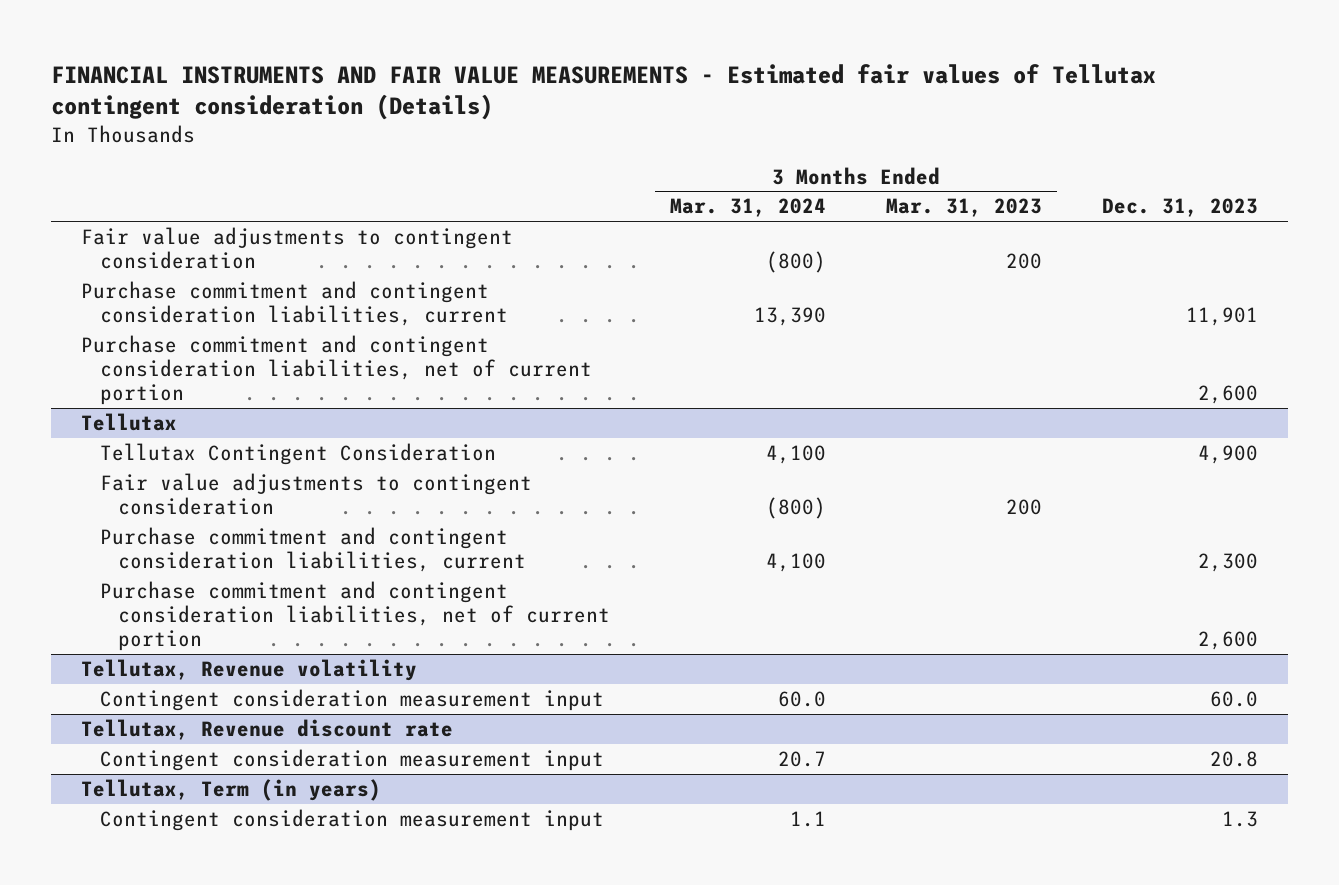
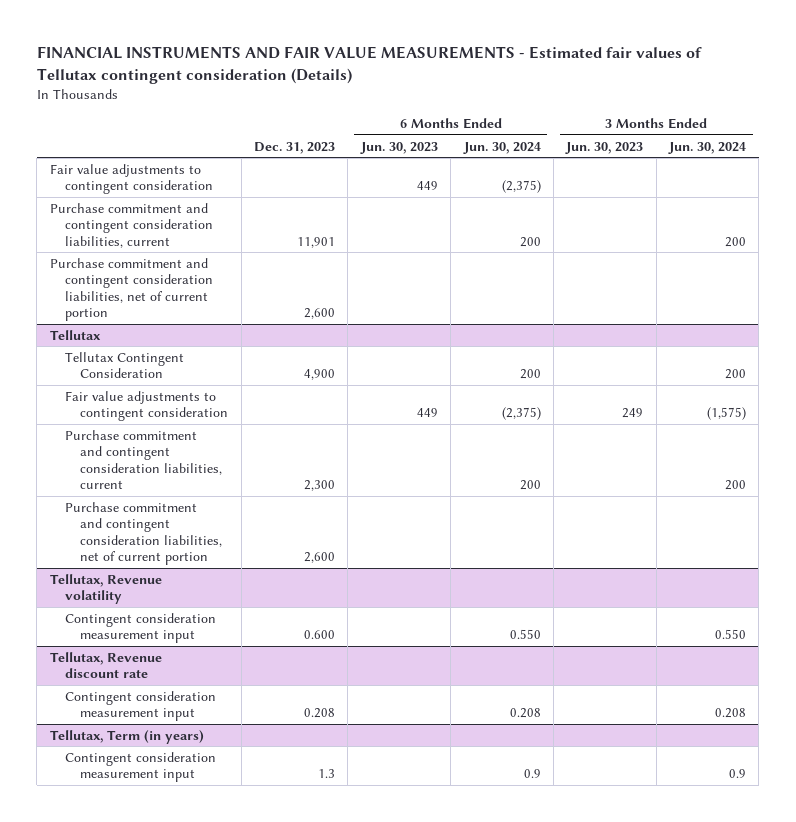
- | 3 Months Ended Mar. 31, 2024 | 3 Months Ended Mar. 31, 2023 | Dec. 31, 2023
+ | Dec. 31, 2023 | 6 Months Ended Jun. 30, 2023 | 6 Months Ended Jun. 30, 2024 | 3 Months Ended Jun. 30, 2023 | 3 Months Ended Jun. 30, 2024
@ Tellutax, Revenue volatility
- Contingent consideration measurement input | 60.0 | | 60.0
+ Contingent consideration measurement input | 0.600 | | 0.550 | | 0.550
@ Tellutax, Revenue discount rate
- Contingent consideration measurement input | 20.7 | | 20.8
+ Contingent consideration measurement input | 0.208 | | 0.208 | | 0.208

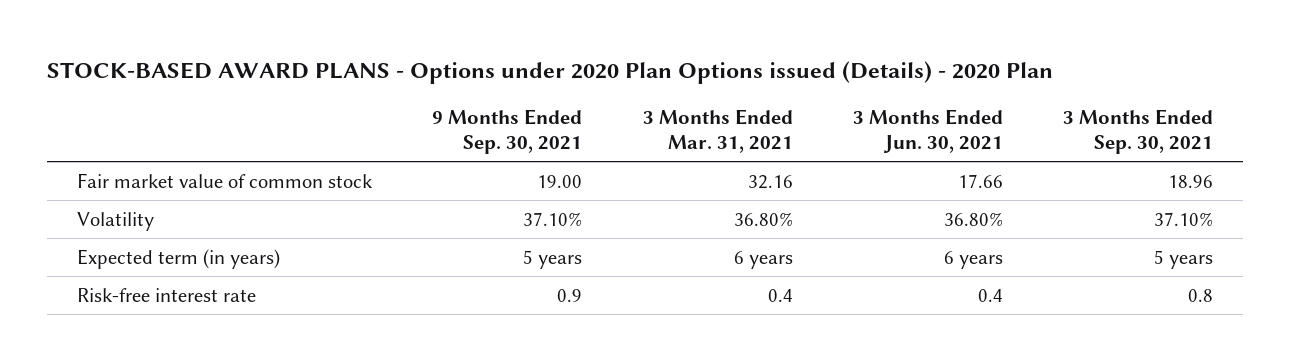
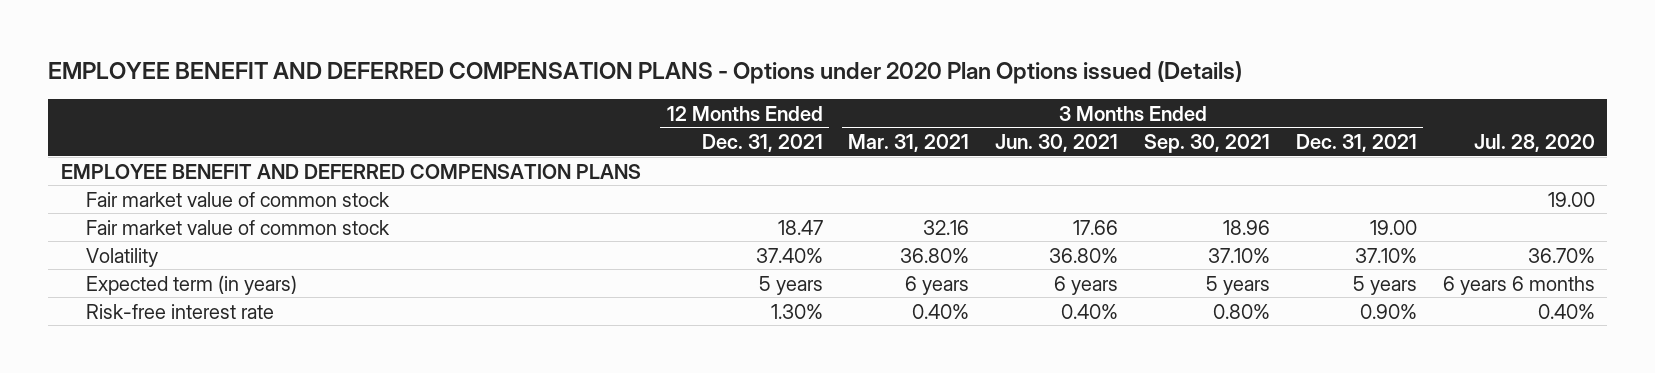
- STOCK-BASED AWARD PLANS - Options under 2020 Plan Options issued (Details) - 2020 Plan
+ EMPLOYEE BENEFIT AND DEFERRED COMPENSATION PLANS - Options under 2020 Plan Options issued (Details)
- | 9 Months Ended Sep. 30, 2021 | 3 Months Ended Mar. 31, 2021 | 3 Months Ended Jun. 30, 2021 | 3 Months Ended Sep. 30, 2021
+ | 12 Months Ended Dec. 31, 2021 | 3 Months Ended Mar. 31, 2021 | 3 Months Ended Jun. 30, 2021 | 3 Months Ended Sep. 30, 2021 | 3 Months Ended Dec. 31, 2021 | Jul. 28, 2020
+ EMPLOYEE BENEFIT AND DEFERRED COMPENSATION PLANS
+ Fair market value of common stock | | | | | | 19.00
- Risk-free interest rate | 0.9 | 0.4 | 0.4 | 0.8
+ Risk-free interest rate | 1.30% | 0.40% | 0.40% | 0.80% | 0.90% | 0.40%

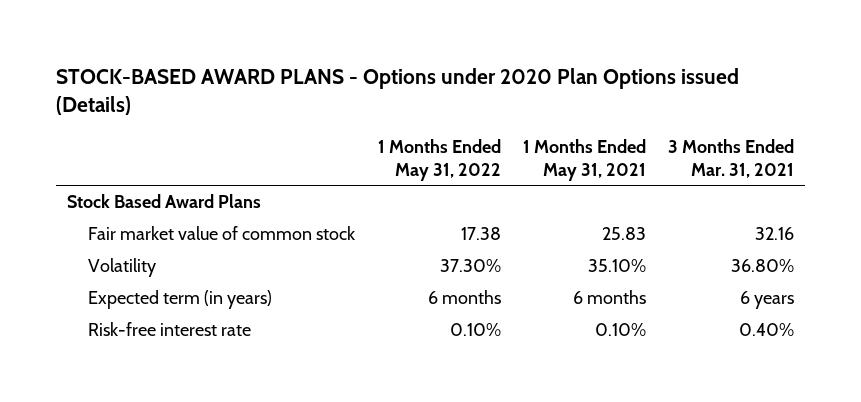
- EMPLOYEE BENEFIT AND DEFERRED COMPENSATION PLANS - Options under 2020 Plan Options issued (Details)
+ STOCK-BASED AWARD PLANS - Options under 2020 Plan Options issued (Details)
- | 12 Months Ended Dec. 31, 2021 | 3 Months Ended Mar. 31, 2021 | 3 Months Ended Jun. 30, 2021 | 3 Months Ended Sep. 30, 2021 | 3 Months Ended Dec. 31, 2021 | Jul. 28, 2020
+ | 1 Months Ended May 31, 2022 | 1 Months Ended May 31, 2021 | 3 Months Ended Mar. 31, 2021
- EMPLOYEE BENEFIT AND DEFERRED COMPENSATION PLANS
- Fair market value of common stock | | | | | | 19.00
+ Stock Based Award Plans

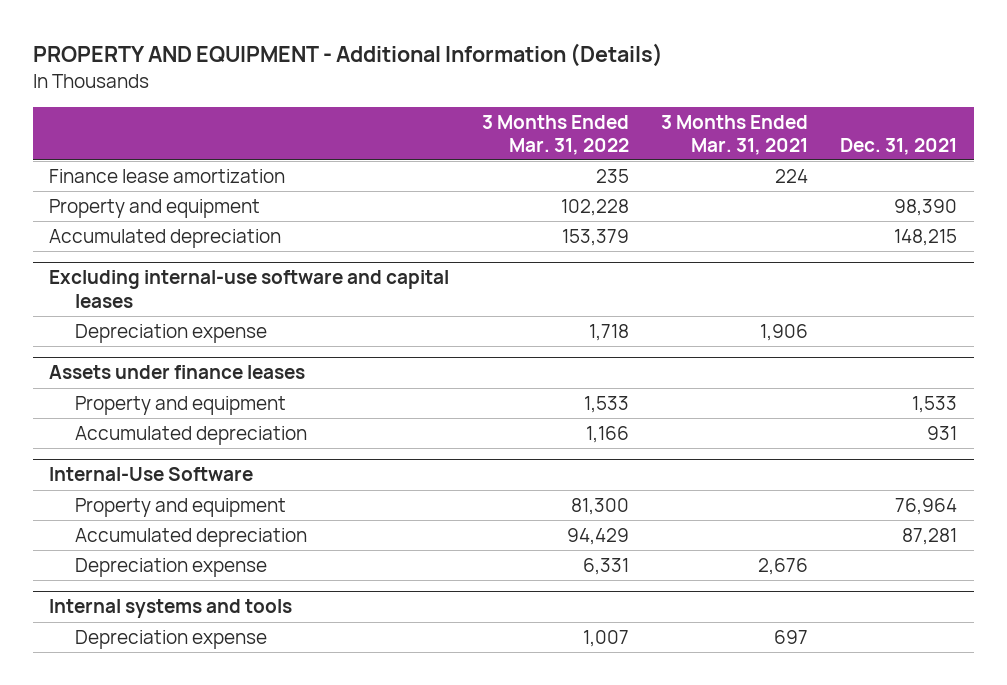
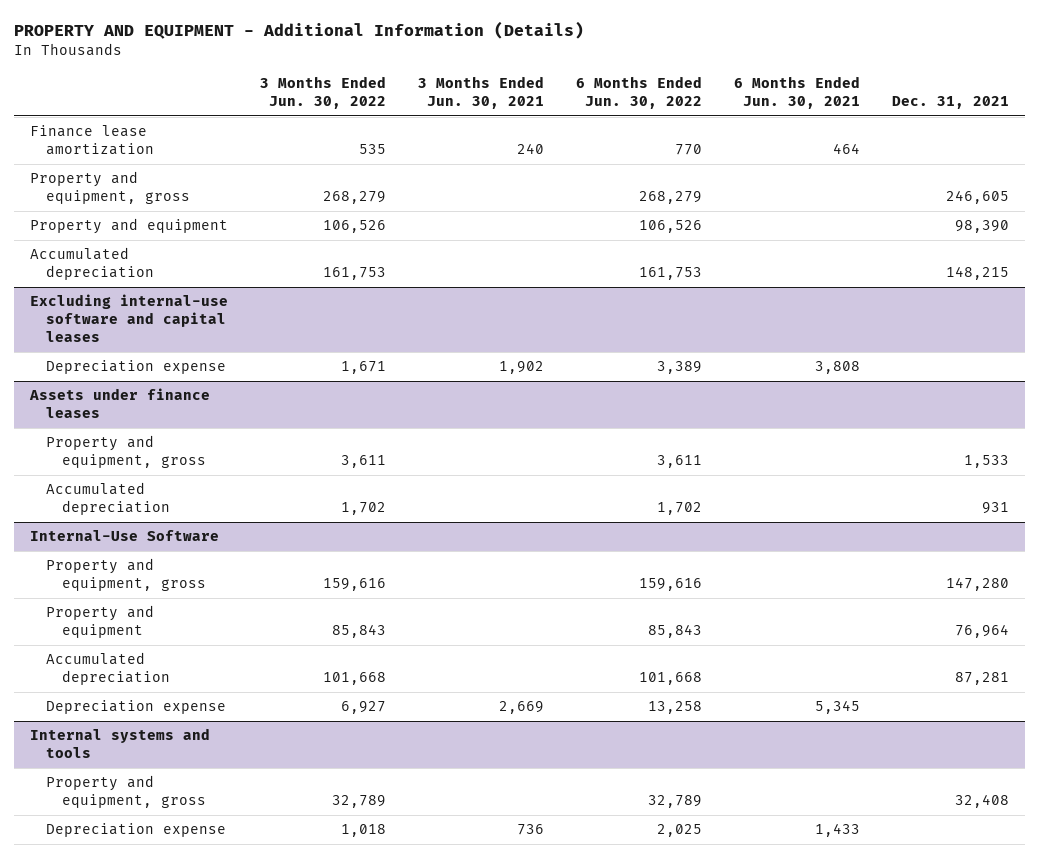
- | 3 Months Ended Mar. 31, 2022 | 3 Months Ended Mar. 31, 2021 | Dec. 31, 2021
+ | 3 Months Ended Jun. 30, 2022 | 3 Months Ended Jun. 30, 2021 | 6 Months Ended Jun. 30, 2022 | 6 Months Ended Jun. 30, 2021 | Dec. 31, 2021
+ Property and equipment, gross | 268,279 | | 268,279 | | 246,605
@ Assets under finance leases
- Property and equipment | 1,533 | | 1,533
+ Property and equipment, gross | 3,611 | | 3,611 | | 1,533
@ Internal-Use Software
+ Property and equipment, gross | 159,616 | | 159,616 | | 147,280
@ Internal systems and tools
+ Property and equipment, gross | 32,789 | | 32,789 | | 32,408

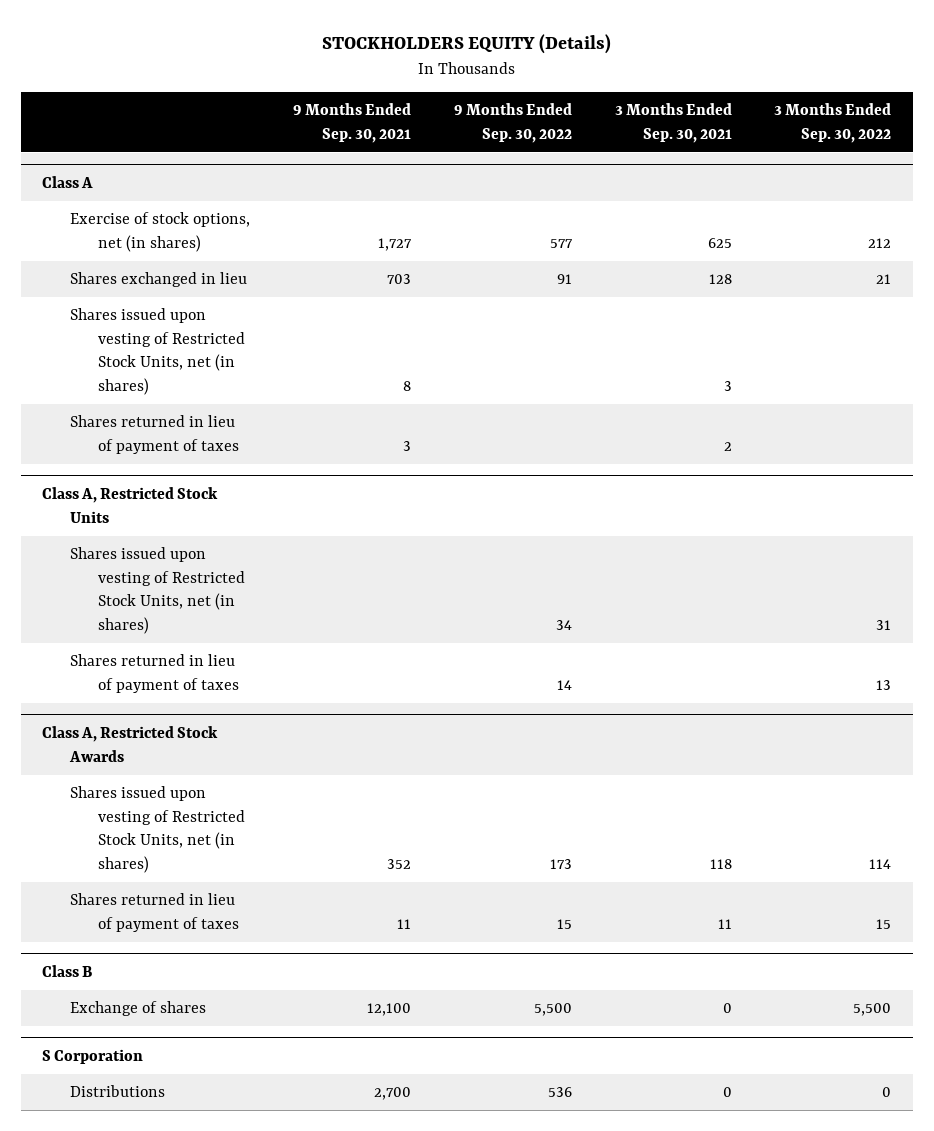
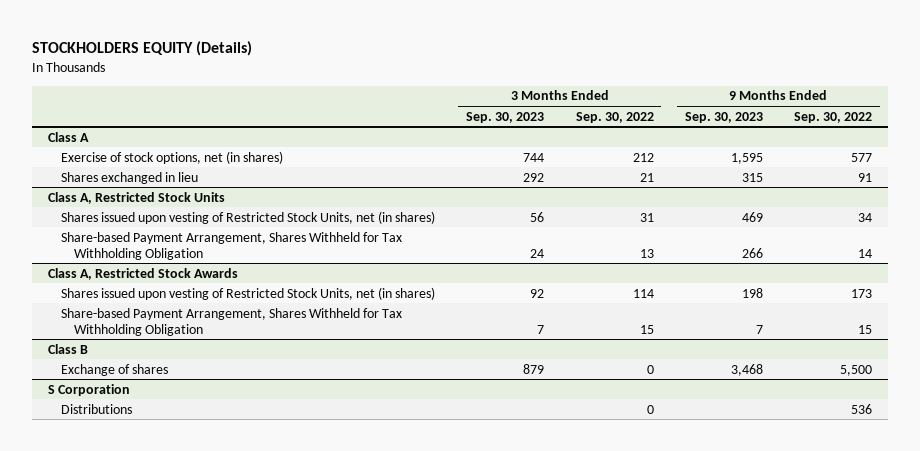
- | 9 Months Ended Sep. 30, 2021 | 9 Months Ended Sep. 30, 2022 | 3 Months Ended Sep. 30, 2021 | 3 Months Ended Sep. 30, 2022
+ | 3 Months Ended Sep. 30, 2023 | 3 Months Ended Sep. 30, 2022 | 9 Months Ended Sep. 30, 2023 | 9 Months Ended Sep. 30, 2022
@ Class A
- Shares issued upon vesting of Restricted Stock Units, net (in shares) | 8 | | 3 |
- Shares returned in lieu of payment of taxes | 3 | | 2 |
@ Class A, Restricted Stock Units
- Shares returned in lieu of payment of taxes | | 14 | | 13
+ Share-based Payment Arrangement, Shares Withheld for Tax Withholding Obligation | 24 | 13 | 266 | 14
@ Class A, Restricted Stock Awards
- Shares returned in lieu of payment of taxes | 11 | 15 | 11 | 15
+ Share-based Payment Arrangement, Shares Withheld for Tax Withholding Obligation | 7 | 15 | 7 | 15
@ Class B
- Exchange of shares | 12,100 | 5,500 | 0 | 5,500
+ Exchange of shares | 879 | 0 | 3,468 | 5,500

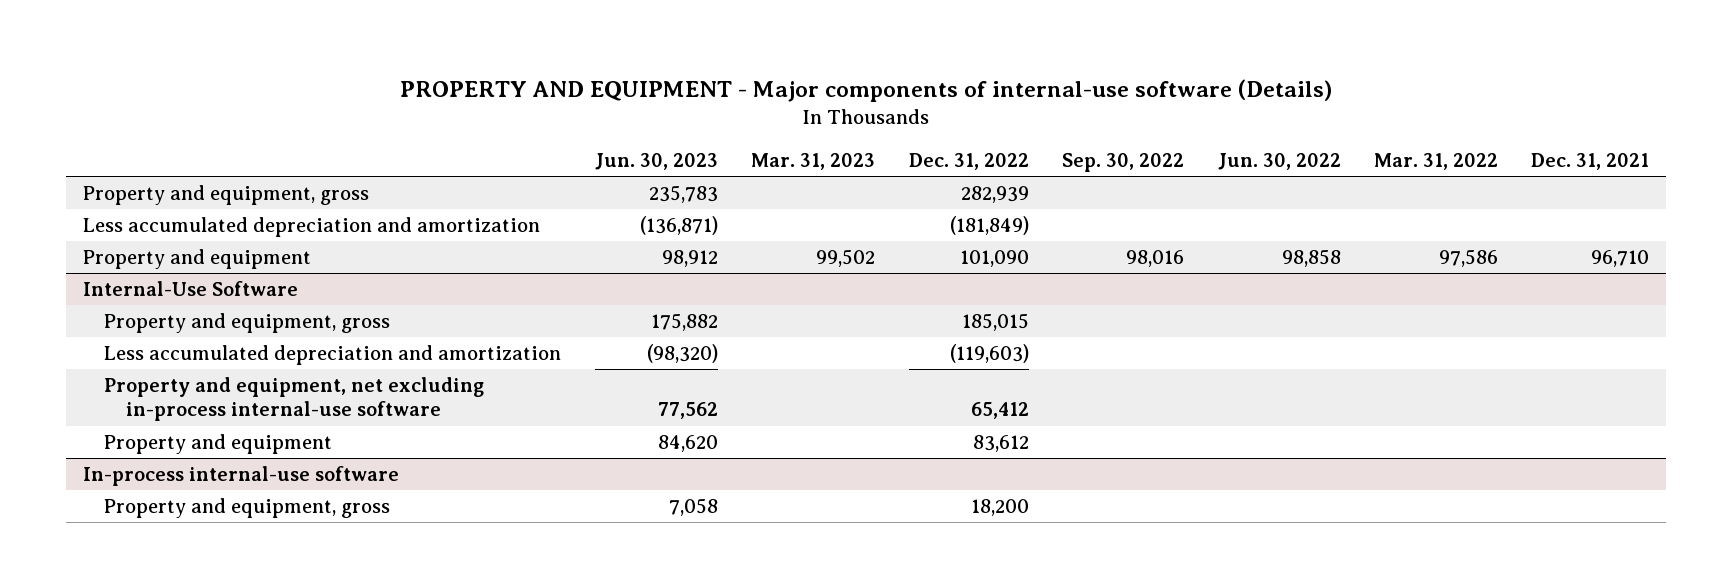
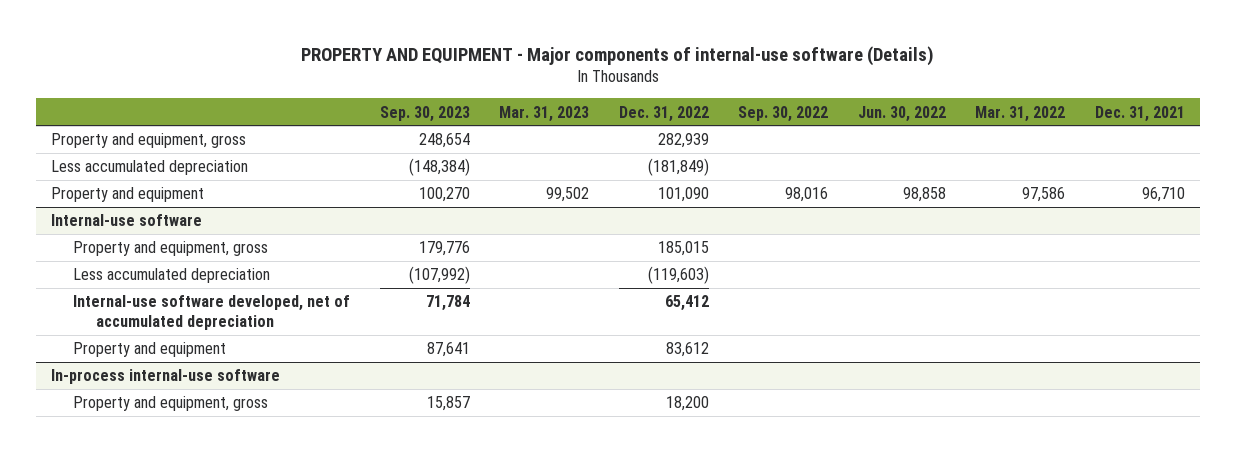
- | Jun. 30, 2023 | Mar. 31, 2023 | Dec. 31, 2022 | Sep. 30, 2022 | Jun. 30, 2022 | Mar. 31, 2022 | Dec. 31, 2021
+ | Sep. 30, 2023 | Mar. 31, 2023 | Dec. 31, 2022 | Sep. 30, 2022 | Jun. 30, 2022 | Mar. 31, 2022 | Dec. 31, 2021
- Less accumulated depreciation and amortization | (136,871) | | (181,849) | | | |
+ Less accumulated depreciation | (148,384) | | (181,849) | | | |
- Internal-Use Software
+ Internal-use software
- Less accumulated depreciation and amortization | (98,320) | | (119,603) | | | |
- Property and equipment, net excluding in-process internal-use software | 77,562 | | 65,412 | | | |
+ Less accumulated depreciation | (107,992) | | (119,603) | | | |
+ Internal-use software developed, net of accumulated depreciation | 71,784 | | 65,412 | | | |

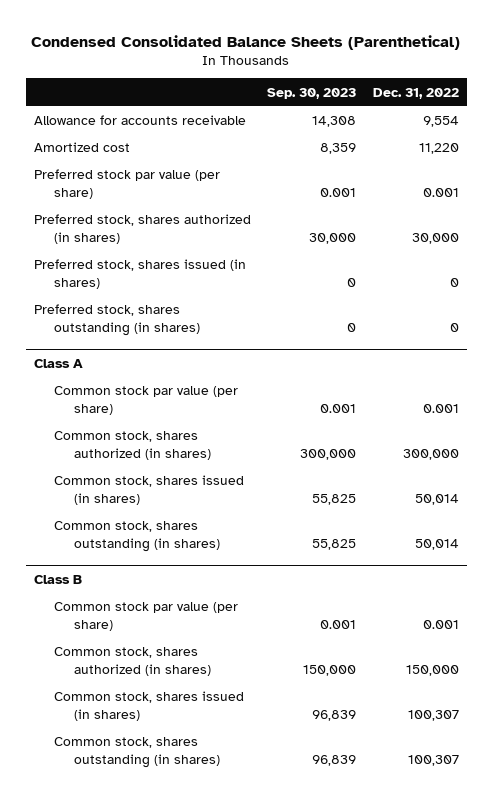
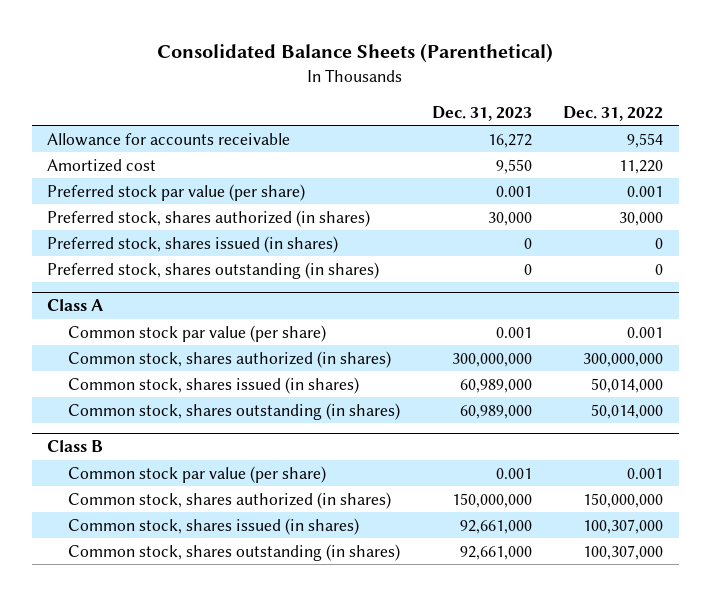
- Condensed Consolidated Balance Sheets (Parenthetical)
+ Consolidated Balance Sheets (Parenthetical)
- | Sep. 30, 2023 | Dec. 31, 2022
+ | Dec. 31, 2023 | Dec. 31, 2022
@ Class A
- Common stock, shares authorized (in shares) | 300,000 | 300,000
- Common stock, shares issued (in shares) | 55,825 | 50,014
- Common stock, shares outstanding (in shares) | 55,825 | 50,014
+ Common stock, shares authorized (in shares) | 300,000,000 | 300,000,000
+ Common stock, shares issued (in shares) | 60,989,000 | 50,014,000
+ Common stock, shares outstanding (in shares) | 60,989,000 | 50,014,000
@ Class B
- Common stock, shares authorized (in shares) | 150,000 | 150,000
- Common stock, shares issued (in shares) | 96,839 | 100,307
- Common stock, shares outstanding (in shares) | 96,839 | 100,307
+ Common stock, shares authorized (in shares) | 150,000,000 | 150,000,000
+ Common stock, shares issued (in shares) | 92,661,000 | 100,307,000
+ Common stock, shares outstanding (in shares) | 92,661,000 | 100,307,000

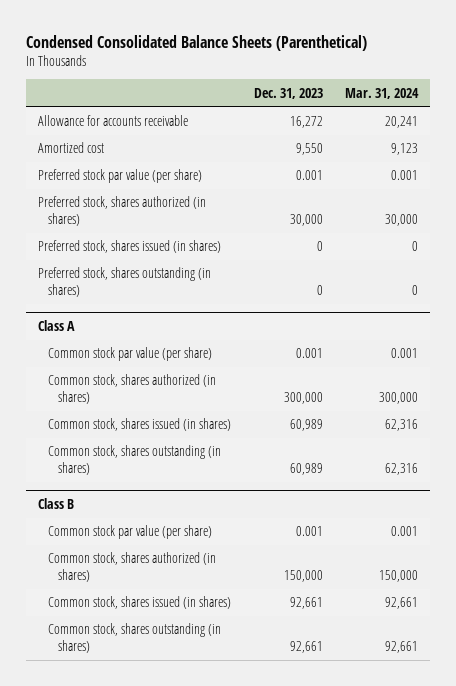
- Consolidated Balance Sheets (Parenthetical)
+ Condensed Consolidated Balance Sheets (Parenthetical)
- | Dec. 31, 2023 | Dec. 31, 2022
+ | Dec. 31, 2023 | Mar. 31, 2024
@ Class A
- Common stock, shares authorized (in shares) | 300,000,000 | 300,000,000
- Common stock, shares issued (in shares) | 60,989,000 | 50,014,000
- Common stock, shares outstanding (in shares) | 60,989,000 | 50,014,000
+ Common stock, shares authorized (in shares) | 300,000 | 300,000
+ Common stock, shares issued (in shares) | 60,989 | 62,316
+ Common stock, shares outstanding (in shares) | 60,989 | 62,316
@ Class B
- Common stock, shares authorized (in shares) | 150,000,000 | 150,000,000
- Common stock, shares issued (in shares) | 92,661,000 | 100,307,000
- Common stock, shares outstanding (in shares) | 92,661,000 | 100,307,000
+ Common stock, shares authorized (in shares) | 150,000 | 150,000
+ Common stock, shares issued (in shares) | 92,661 | 92,661
+ Common stock, shares outstanding (in shares) | 92,661 | 92,661

